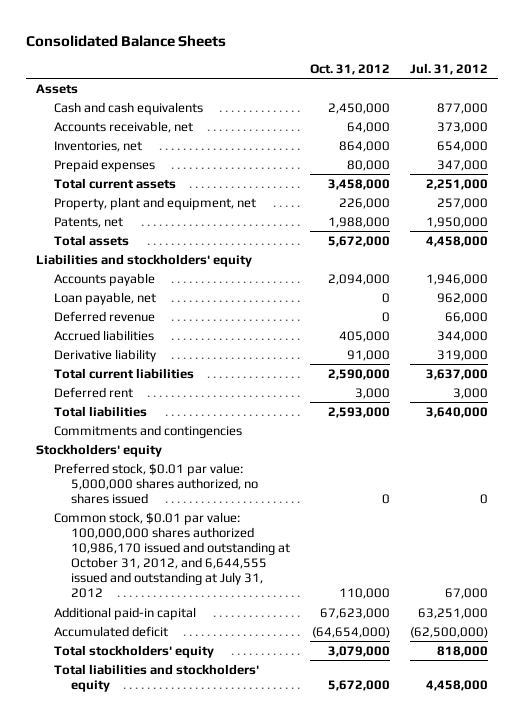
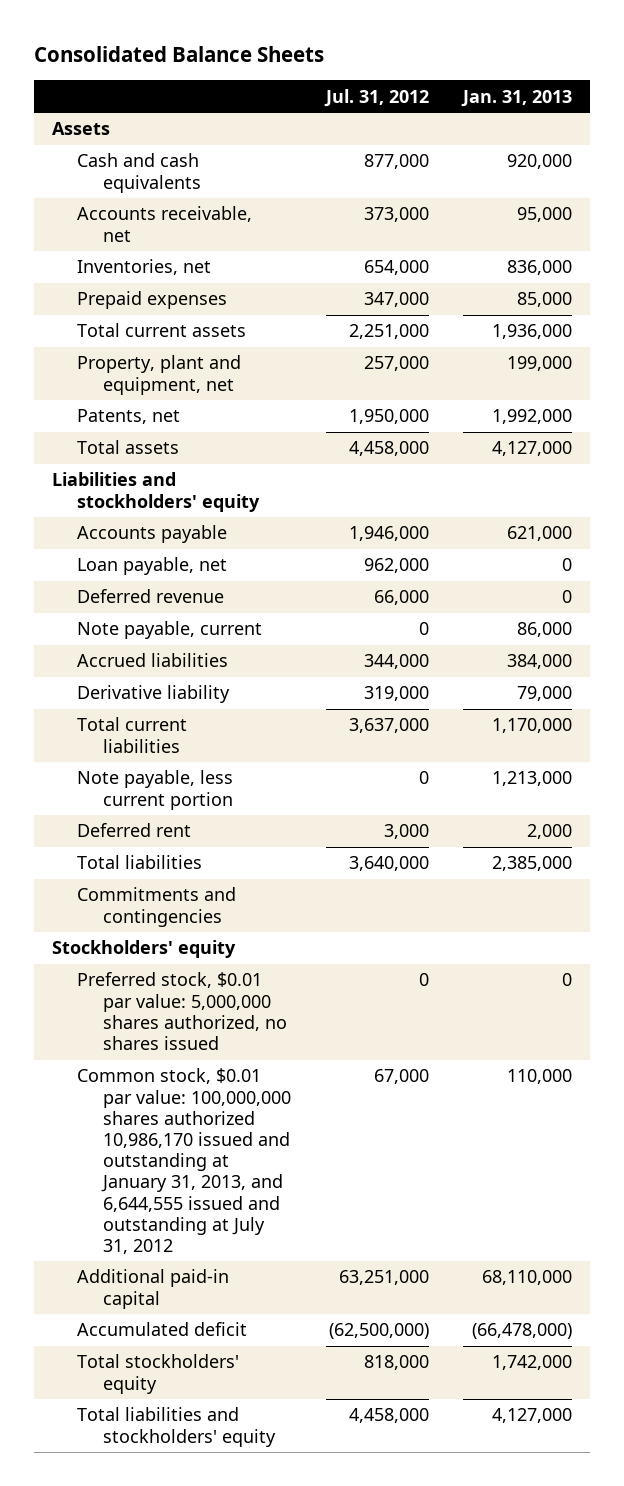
- | Oct. 31, 2012 | Jul. 31, 2012
+ | Jul. 31, 2012 | Jan. 31, 2013
+ Note payable, current | 0 | 86,000
+ Note payable, less current portion | 0 | 1,213,000
- Common stock, $0.01 par value: 100,000,000 shares authorized 10,986,170 issued and outstanding at October 31, 2012, and 6,644,555 issued and outstanding at July 31, 2012 | 110,000 | 67,000
+ Common stock, $0.01 par value: 100,000,000 shares authorized 10,986,170 issued and outstanding at January 31, 2013, and 6,644,555 issued and outstanding at July 31, 2012 | 67,000 | 110,000

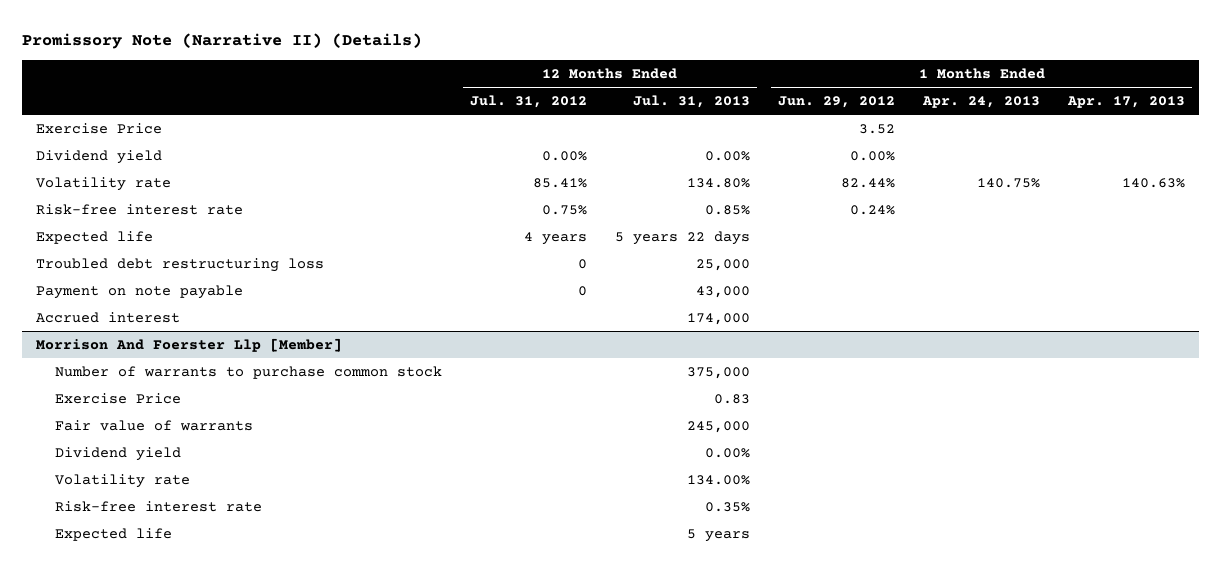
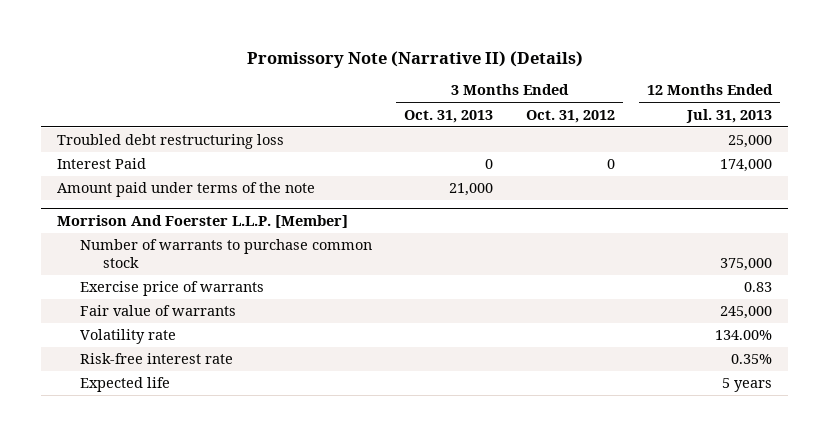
- | 12 Months Ended Jul. 31, 2012 | 12 Months Ended Jul. 31, 2013 | 1 Months Ended Jun. 29, 2012 | 1 Months Ended Apr. 24, 2013 | 1 Months Ended Apr. 17, 2013
+ | 3 Months Ended Oct. 31, 2013 | 3 Months Ended Oct. 31, 2012 | 12 Months Ended Jul. 31, 2013
- Exercise Price | | | 3.52 | |
- Dividend yield | 0.00% | 0.00% | 0.00% | |
- Volatility rate | 85.41% | 134.80% | 82.44% | 140.75% | 140.63%
- Risk-free interest rate | 0.75% | 0.85% | 0.24% | |
- Expected life | 4 years | 5 years 22 days | | |
- Payment on note payable | 0 | 43,000 | | |
- Accrued interest | | 174,000 | | |
- Morrison And Foerster Llp [Member]
+ Interest Paid | 0 | 0 | 174,000
+ Amount paid under terms of the note | 21,000 | |
+ Morrison And Foerster L.L.P. [Member]
- Exercise Price | | 0.83 | | |
+ Exercise price of warrants | | | 0.83
- Dividend yield | | 0.00% | | |

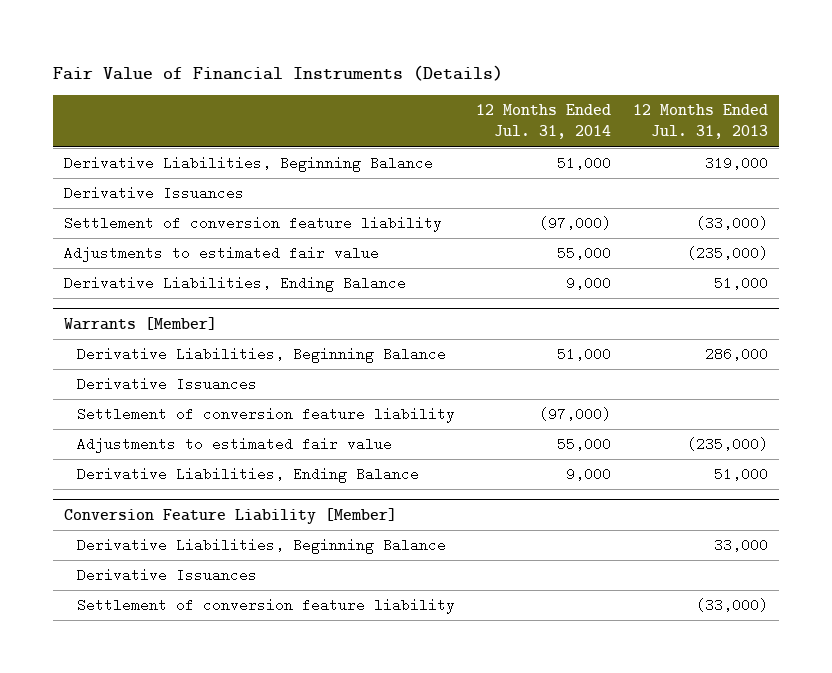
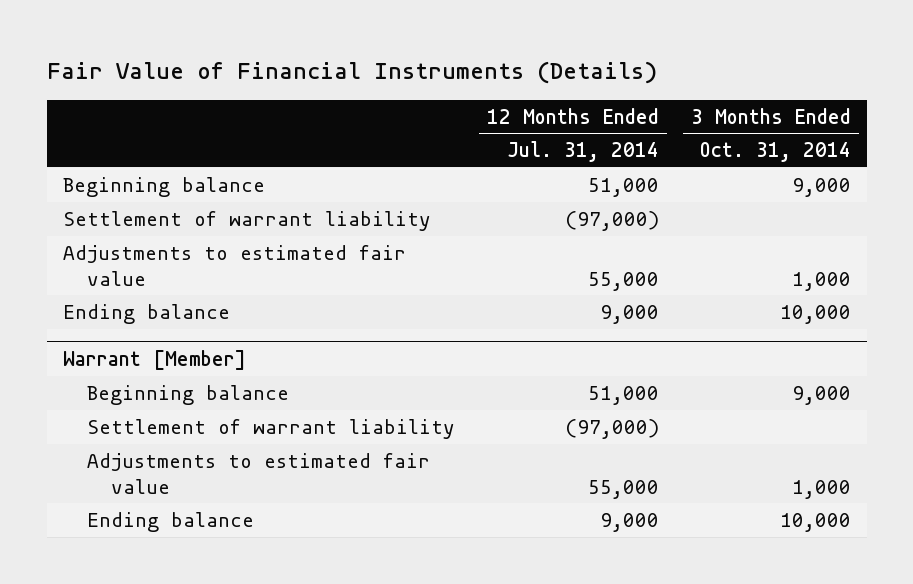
- | 12 Months Ended Jul. 31, 2014 | 12 Months Ended Jul. 31, 2013
+ | 12 Months Ended Jul. 31, 2014 | 3 Months Ended Oct. 31, 2014
- Derivative Liabilities, Beginning Balance | 51,000 | 319,000
- Derivative Issuances
- Settlement of conversion feature liability | (97,000) | (33,000)
+ Beginning balance | 51,000 | 9,000
+ Settlement of warrant liability | (97,000) |
- Derivative Liabilities, Ending Balance | 9,000 | 51,000
- Warrants [Member]
- Derivative Liabilities, Beginning Balance | 51,000 | 286,000
- Derivative Issuances
- Settlement of conversion feature liability | (97,000) |
+ Ending balance | 9,000 | 10,000
+ Warrant [Member]
+ Beginning balance | 51,000 | 9,000
+ Settlement of warrant liability | (97,000) |
- Derivative Liabilities, Ending Balance | 9,000 | 51,000
- Conversion Feature Liability [Member]
- Derivative Liabilities, Beginning Balance | | 33,000
- Derivative Issuances
- Settlement of conversion feature liability | | (33,000)
+ Ending balance | 9,000 | 10,000

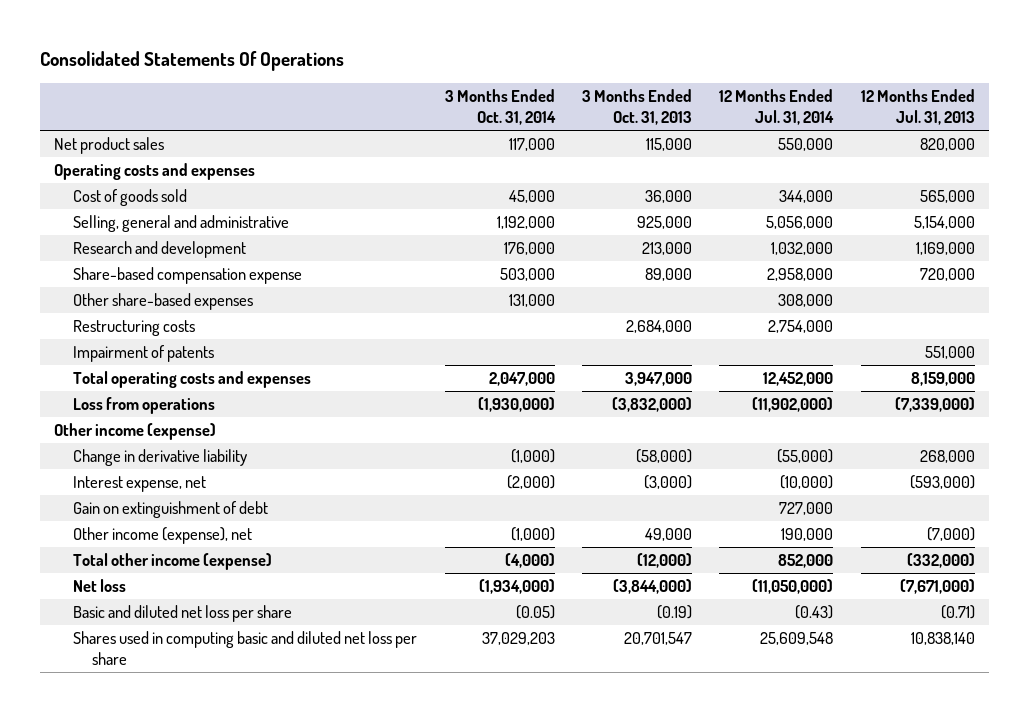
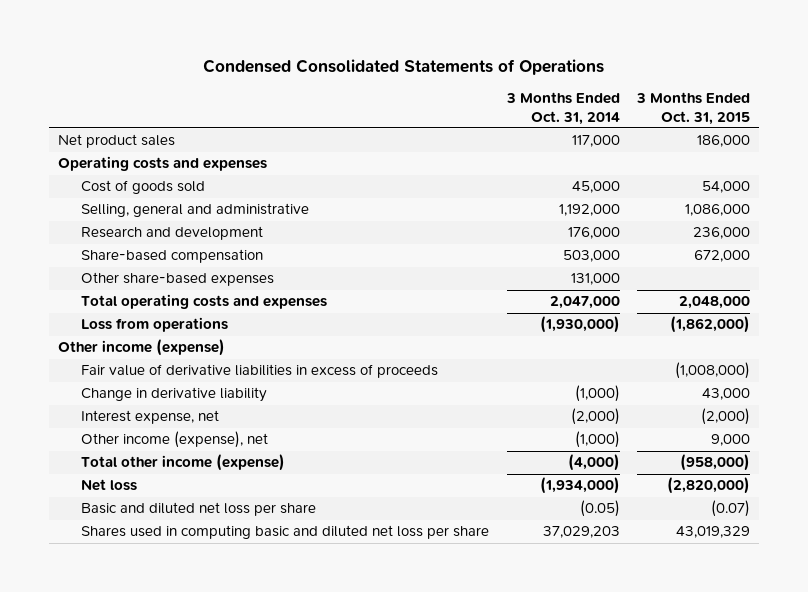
- Consolidated Statements Of Operations
+ Condensed Consolidated Statements of Operations
- | 3 Months Ended Oct. 31, 2014 | 3 Months Ended Oct. 31, 2013 | 12 Months Ended Jul. 31, 2014 | 12 Months Ended Jul. 31, 2013
+ | 3 Months Ended Oct. 31, 2014 | 3 Months Ended Oct. 31, 2015
- Share-based compensation expense | 503,000 | 89,000 | 2,958,000 | 720,000
+ Share-based compensation | 503,000 | 672,000
- Restructuring costs | | 2,684,000 | 2,754,000 |
- Impairment of patents | | | | 551,000
+ Fair value of derivative liabilities in excess of proceeds | | (1,008,000)
- Gain on extinguishment of debt | | | 727,000 |

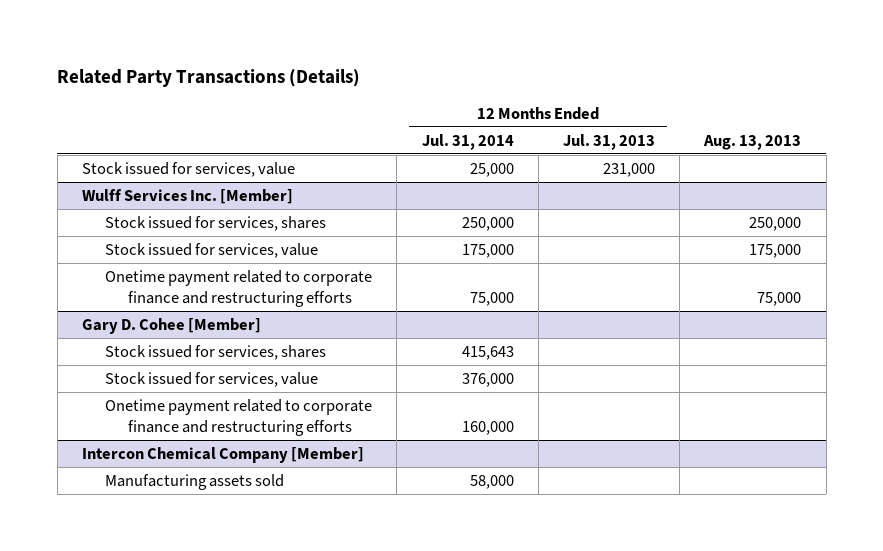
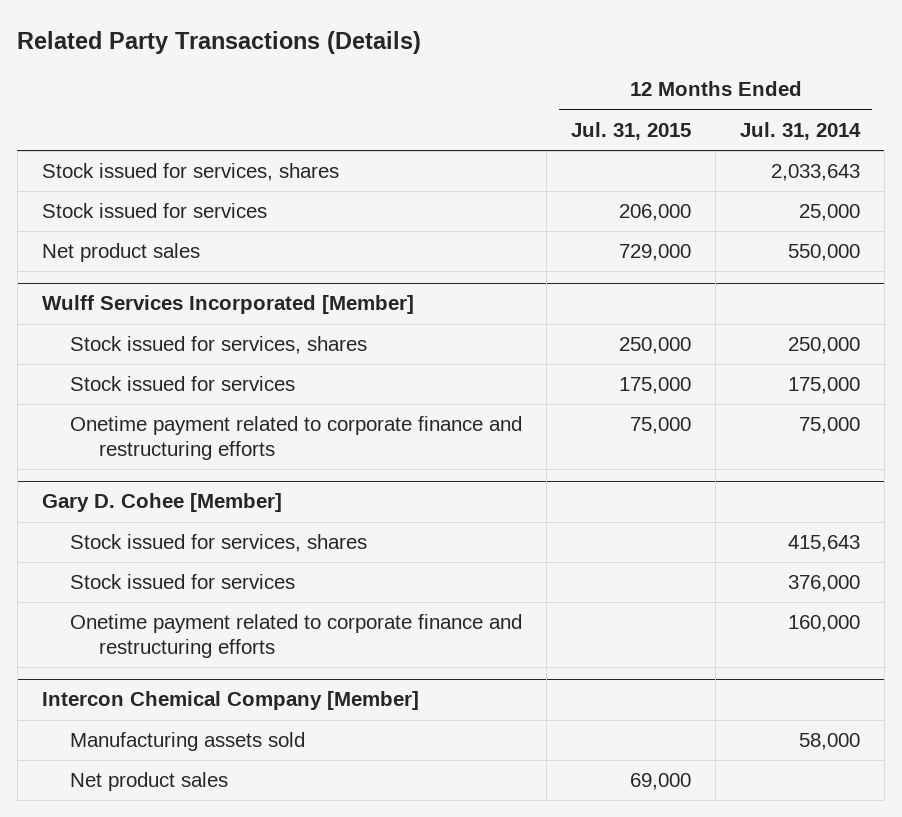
- | 12 Months Ended Jul. 31, 2014 | 12 Months Ended Jul. 31, 2013 | Aug. 13, 2013
+ | 12 Months Ended Jul. 31, 2015 | 12 Months Ended Jul. 31, 2014
- Stock issued for services, value | 25,000 | 231,000 |
- Wulff Services Inc. [Member]
+ Stock issued for services, shares | | 2,033,643
+ Stock issued for services | 206,000 | 25,000
+ Net product sales | 729,000 | 550,000
+ Wulff Services Incorporated [Member]
- Stock issued for services, value | 175,000 | | 175,000
+ Stock issued for services | 175,000 | 175,000
@ Gary D. Cohee [Member]
- Stock issued for services, value | 376,000 | |
+ Stock issued for services | | 376,000
@ Intercon Chemical Company [Member]
+ Net product sales | 69,000 |

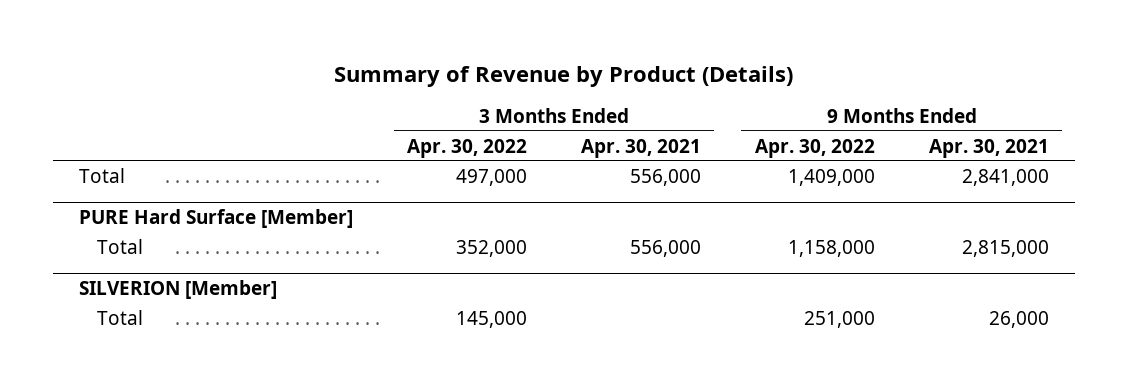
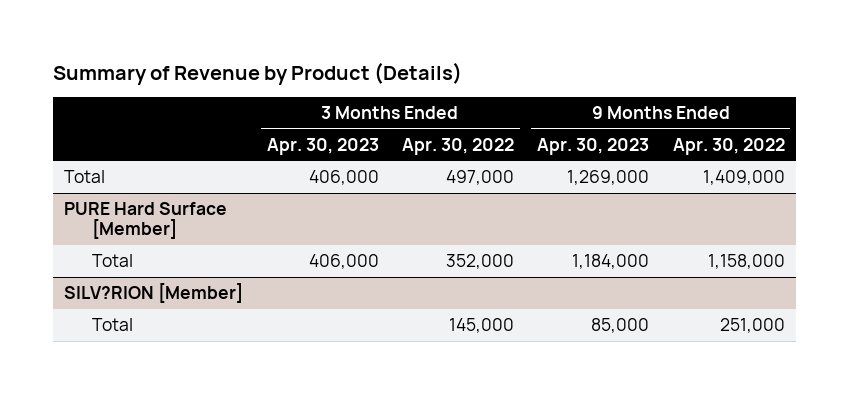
- | 3 Months Ended Apr. 30, 2022 | 3 Months Ended Apr. 30, 2021 | 9 Months Ended Apr. 30, 2022 | 9 Months Ended Apr. 30, 2021
+ | 3 Months Ended Apr. 30, 2023 | 3 Months Ended Apr. 30, 2022 | 9 Months Ended Apr. 30, 2023 | 9 Months Ended Apr. 30, 2022
- SILVERION [Member]
+ SILV?RION [Member]

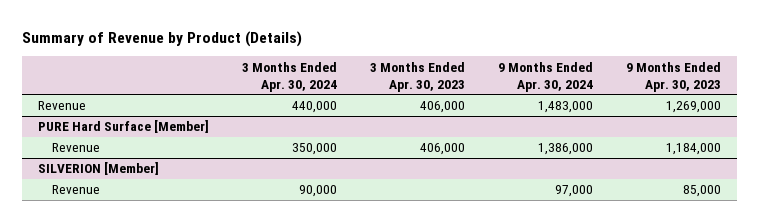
- | 3 Months Ended Apr. 30, 2023 | 3 Months Ended Apr. 30, 2022 | 9 Months Ended Apr. 30, 2023 | 9 Months Ended Apr. 30, 2022
+ | 3 Months Ended Apr. 30, 2024 | 3 Months Ended Apr. 30, 2023 | 9 Months Ended Apr. 30, 2024 | 9 Months Ended Apr. 30, 2023
- Total | 406,000 | 497,000 | 1,269,000 | 1,409,000
+ Revenue | 440,000 | 406,000 | 1,483,000 | 1,269,000
@ PURE Hard Surface [Member]
- Total | 406,000 | 352,000 | 1,184,000 | 1,158,000
- SILV?RION [Member]
- Total | | 145,000 | 85,000 | 251,000
@ PURE Hard Surface [Member]
+ Revenue | 350,000 | 406,000 | 1,386,000 | 1,184,000
+ SILVERION [Member]
+ Revenue | 90,000 | | 97,000 | 85,000

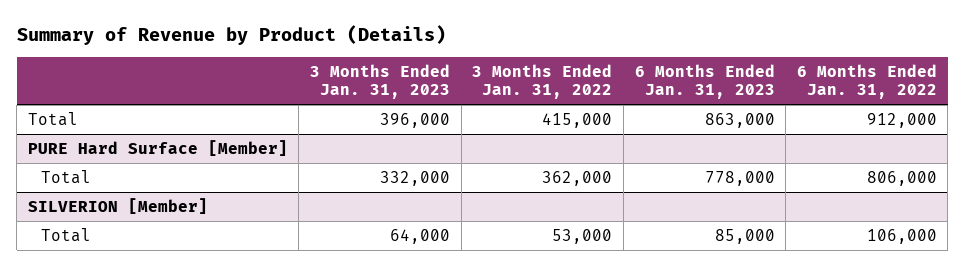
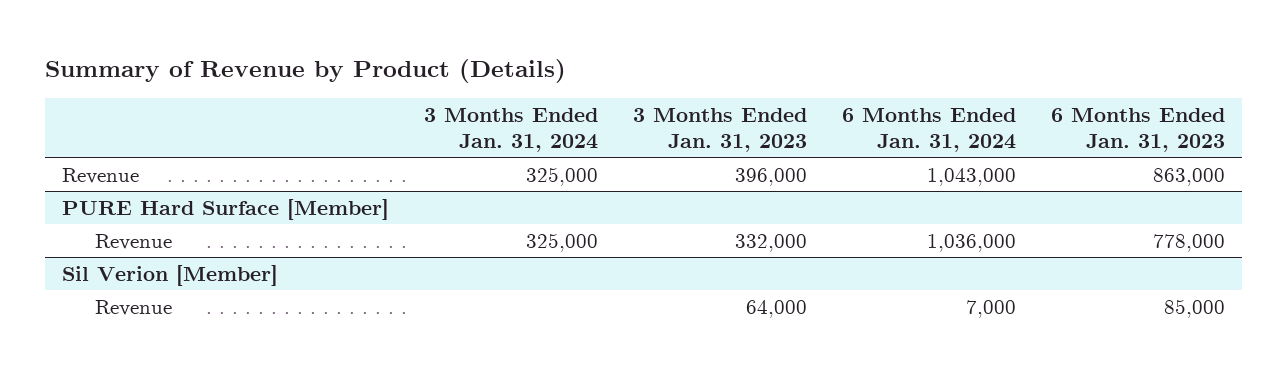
- | 3 Months Ended Jan. 31, 2023 | 3 Months Ended Jan. 31, 2022 | 6 Months Ended Jan. 31, 2023 | 6 Months Ended Jan. 31, 2022
+ | 3 Months Ended Jan. 31, 2024 | 3 Months Ended Jan. 31, 2023 | 6 Months Ended Jan. 31, 2024 | 6 Months Ended Jan. 31, 2023
- Total | 396,000 | 415,000 | 863,000 | 912,000
+ Revenue | 325,000 | 396,000 | 1,043,000 | 863,000
@ PURE Hard Surface [Member]
- Total | 332,000 | 362,000 | 778,000 | 806,000
- SILVERION [Member]
- Total | 64,000 | 53,000 | 85,000 | 106,000
@ PURE Hard Surface [Member]
+ Revenue | 325,000 | 332,000 | 1,036,000 | 778,000
+ Sil Verion [Member]
+ Revenue | | 64,000 | 7,000 | 85,000

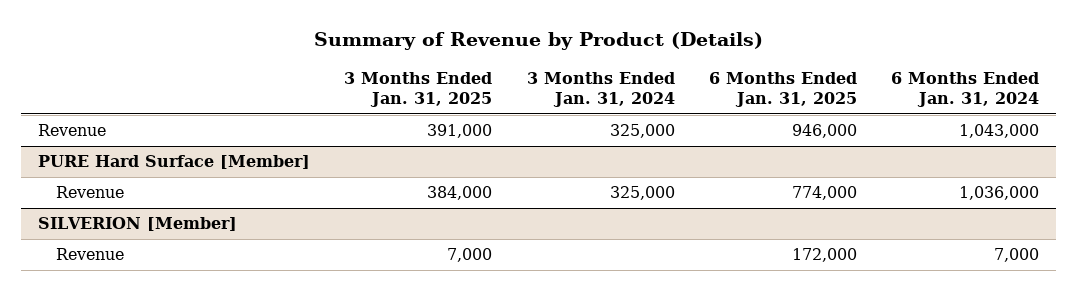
- | 3 Months Ended Jan. 31, 2024 | 3 Months Ended Jan. 31, 2023 | 6 Months Ended Jan. 31, 2024 | 6 Months Ended Jan. 31, 2023
+ | 3 Months Ended Jan. 31, 2025 | 3 Months Ended Jan. 31, 2024 | 6 Months Ended Jan. 31, 2025 | 6 Months Ended Jan. 31, 2024
- Sil Verion [Member]
+ SILVERION [Member]

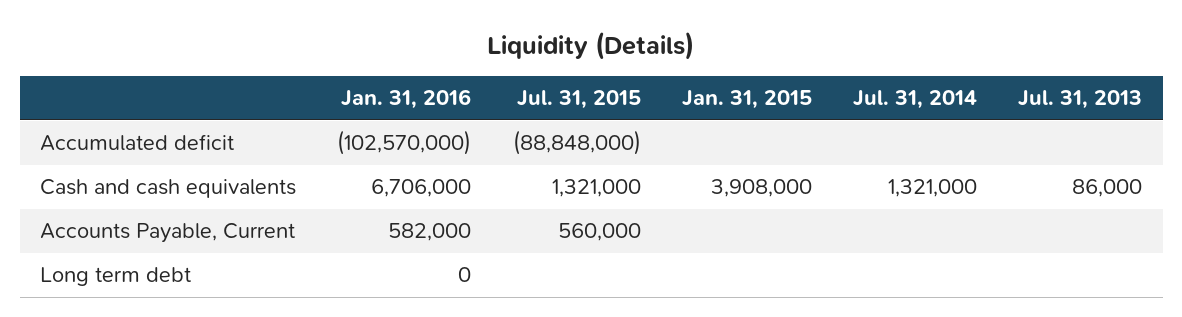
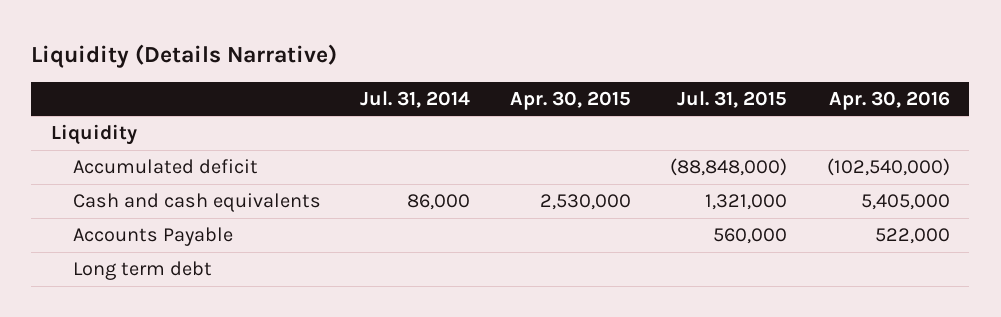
- Liquidity (Details)
+ Liquidity (Details Narrative)
- | Jan. 31, 2016 | Jul. 31, 2015 | Jan. 31, 2015 | Jul. 31, 2014 | Jul. 31, 2013
+ | Jul. 31, 2014 | Apr. 30, 2015 | Jul. 31, 2015 | Apr. 30, 2016
+ Liquidity
- Cash and cash equivalents | 6,706,000 | 1,321,000 | 3,908,000 | 1,321,000 | 86,000
- Accounts Payable, Current | 582,000 | 560,000 | | |
+ Cash and cash equivalents | 86,000 | 2,530,000 | 1,321,000 | 5,405,000
+ Accounts Payable | | | 560,000 | 522,000

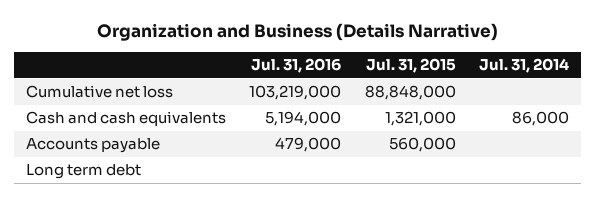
- Liquidity (Details Narrative)
+ Organization and Business (Details Narrative)
- | Jul. 31, 2014 | Apr. 30, 2015 | Jul. 31, 2015 | Apr. 30, 2016
+ | Jul. 31, 2016 | Jul. 31, 2015 | Jul. 31, 2014
- Liquidity
- Accumulated deficit | | | (88,848,000) | (102,540,000)
+ Cumulative net loss | 103,219,000 | 88,848,000 |
- Accounts Payable | | | 560,000 | 522,000
+ Accounts payable | 479,000 | 560,000 |

